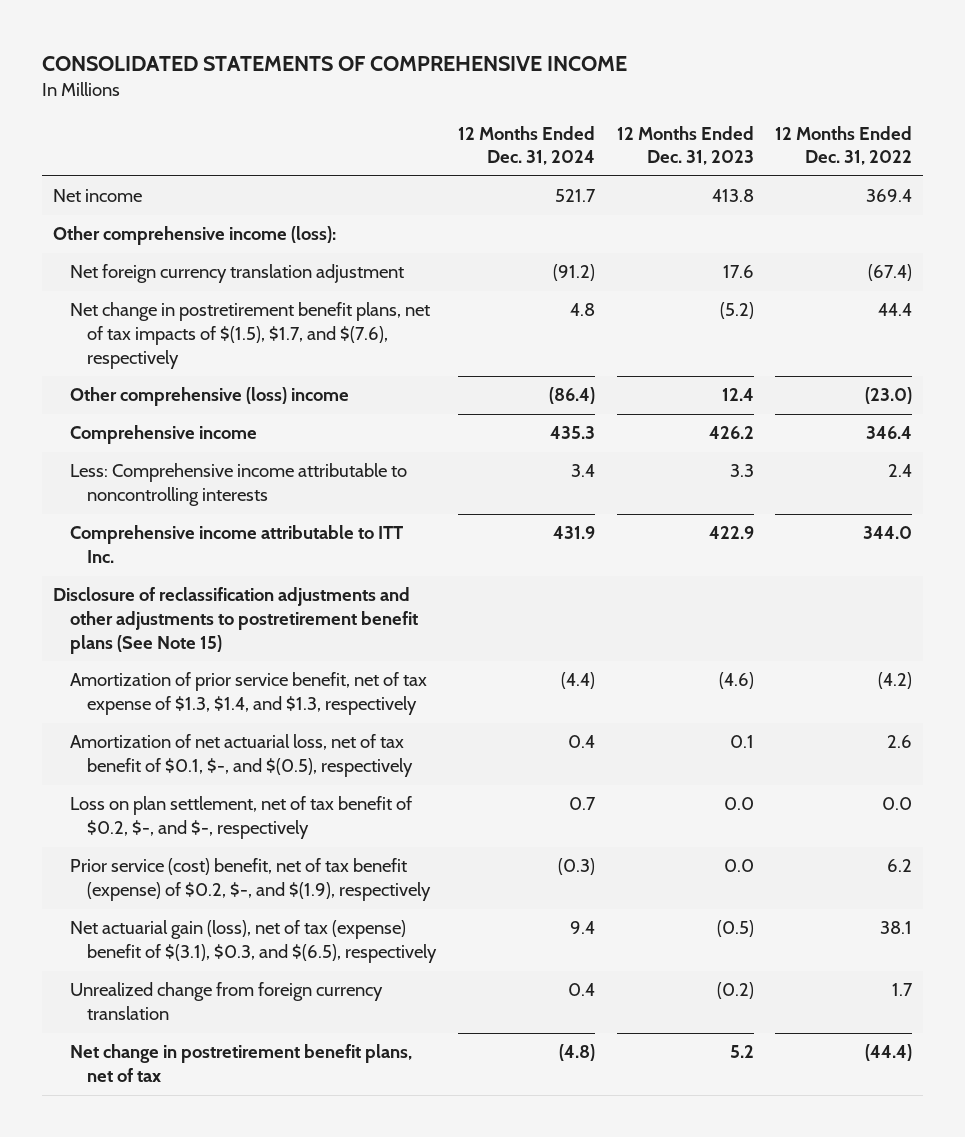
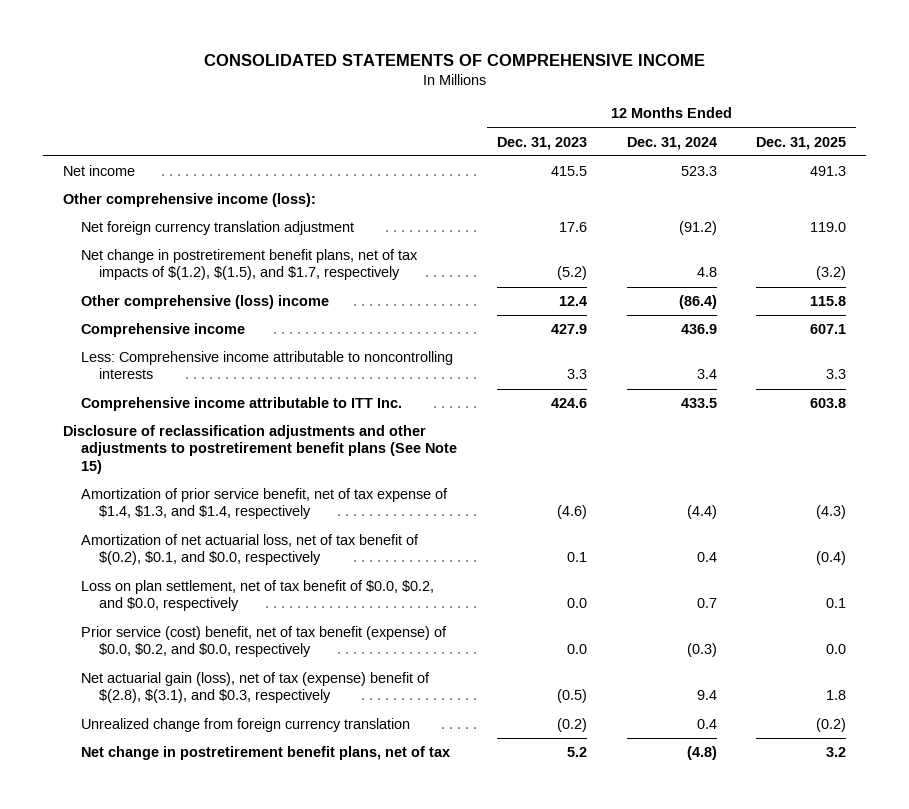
- | 12 Months Ended Dec. 31, 2024 | 12 Months Ended Dec. 31, 2023 | 12 Months Ended Dec. 31, 2022
+ | 12 Months Ended Dec. 31, 2023 | 12 Months Ended Dec. 31, 2024 | 12 Months Ended Dec. 31, 2025
- Net income | 521.7 | 413.8 | 369.4
+ Net income | 415.5 | 523.3 | 491.3
- Net change in postretirement benefit plans, net of tax impacts of $(1.5), $1.7, and $(7.6), respectively | 4.8 | (5.2) | 44.4
+ Net change in postretirement benefit plans, net of tax impacts of $(1.2), $(1.5), and $1.7, respectively | (5.2) | 4.8 | (3.2)
- Comprehensive income | 435.3 | 426.2 | 346.4
+ Comprehensive income | 427.9 | 436.9 | 607.1
- Comprehensive income attributable to ITT Inc. | 431.9 | 422.9 | 344.0
+ Comprehensive income attributable to ITT Inc. | 424.6 | 433.5 | 603.8
- Amortization of prior service benefit, net of tax expense of $1.3, $1.4, and $1.3, respectively | (4.4) | (4.6) | (4.2)
- Amortization of net actuarial loss, net of tax benefit of $0.1, $-, and $(0.5), respectively | 0.4 | 0.1 | 2.6
- Loss on plan settlement, net of tax benefit of $0.2, $-, and $-, respectively | 0.7 | 0.0 | 0.0
- Prior service (cost) benefit, net of tax benefit (expense) of $0.2, $-, and $(1.9), respectively | (0.3) | 0.0 | 6.2
- Net actuarial gain (loss), net of tax (expense) benefit of $(3.1), $0.3, and $(6.5), respectively | 9.4 | (0.5) | 38.1
+ Amortization of prior service benefit, net of tax expense of $1.4, $1.3, and $1.4, respectively | (4.6) | (4.4) | (4.3)
+ Amortization of net actuarial loss, net of tax benefit of $(0.2), $0.1, and $0.0, respectively | 0.1 | 0.4 | (0.4)
+ Loss on plan settlement, net of tax benefit of $0.0, $0.2, and $0.0, respectively | 0.0 | 0.7 | 0.1
+ Prior service (cost) benefit, net of tax benefit (expense) of $0.0, $0.2, and $0.0, respectively | 0.0 | (0.3) | 0.0
+ Net actuarial gain (loss), net of tax (expense) benefit of $(2.8), $(3.1), and $0.3, respectively | (0.5) | 9.4 | 1.8

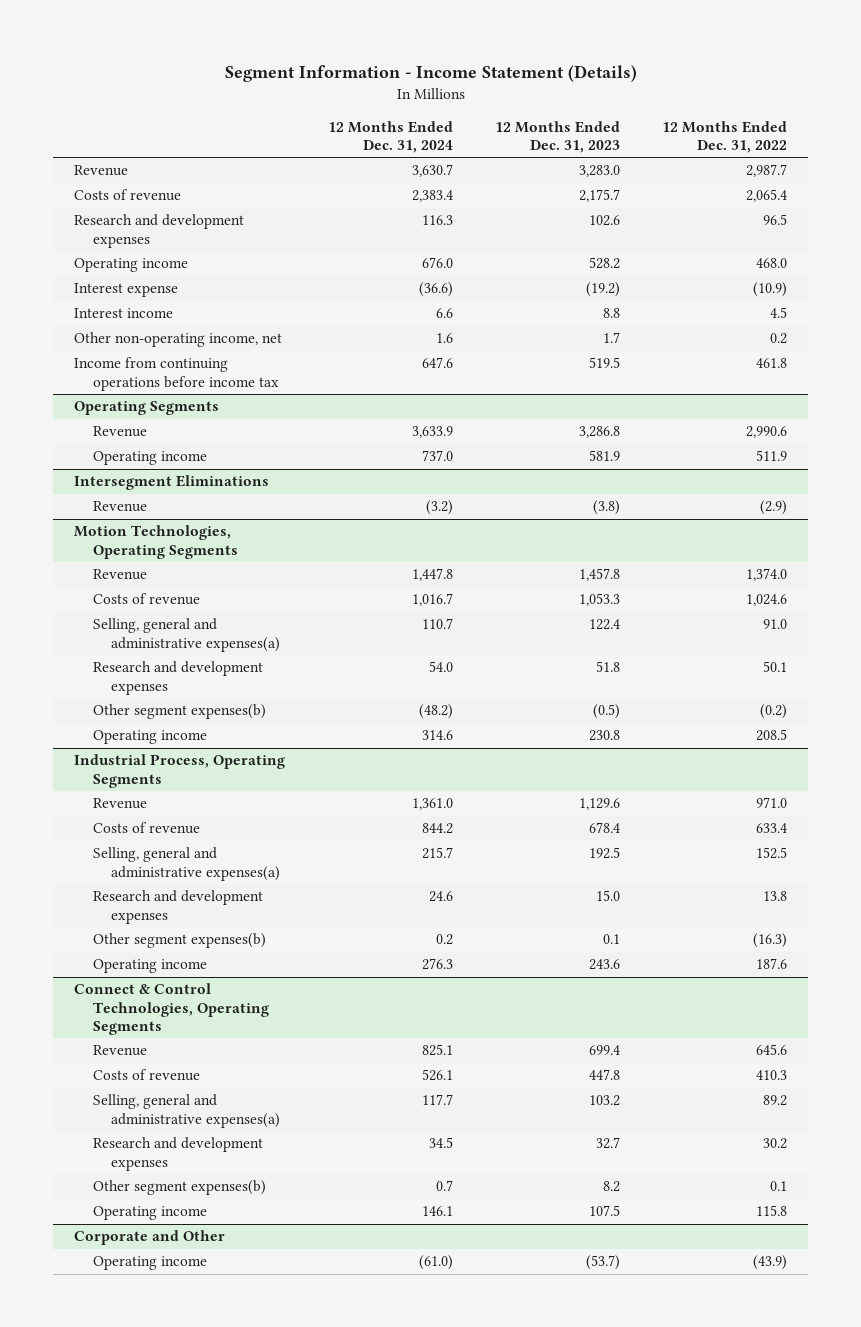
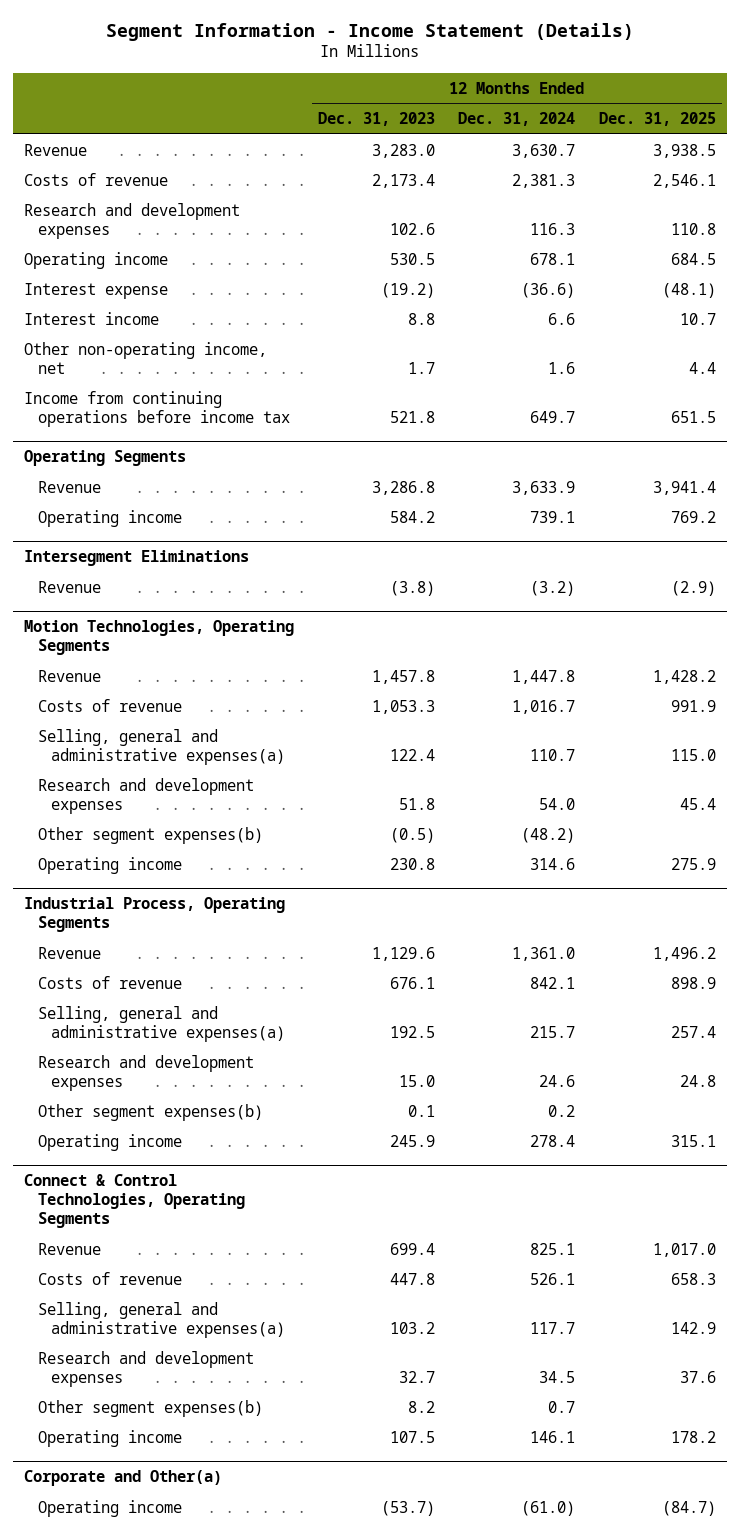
- | 12 Months Ended Dec. 31, 2024 | 12 Months Ended Dec. 31, 2023 | 12 Months Ended Dec. 31, 2022
+ | 12 Months Ended Dec. 31, 2023 | 12 Months Ended Dec. 31, 2024 | 12 Months Ended Dec. 31, 2025
- Costs of revenue | 2,383.4 | 2,175.7 | 2,065.4
+ Costs of revenue | 2,173.4 | 2,381.3 | 2,546.1
- Operating income | 676.0 | 528.2 | 468.0
+ Operating income | 530.5 | 678.1 | 684.5
- Income from continuing operations before income tax | 647.6 | 519.5 | 461.8
+ Income from continuing operations before income tax | 521.8 | 649.7 | 651.5
@ Operating Segments
- Operating income | 737.0 | 581.9 | 511.9
+ Operating income | 584.2 | 739.1 | 769.2
@ Industrial Process, Operating Segments
- Costs of revenue | 844.2 | 678.4 | 633.4
+ Costs of revenue | 676.1 | 842.1 | 898.9
- Operating income | 276.3 | 243.6 | 187.6
+ Operating income | 245.9 | 278.4 | 315.1
- Corporate and Other
+ Corporate and Other(a)

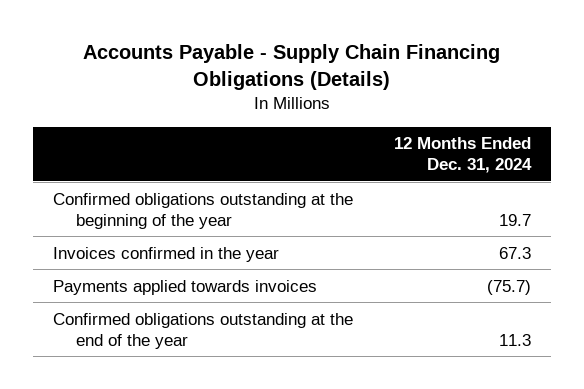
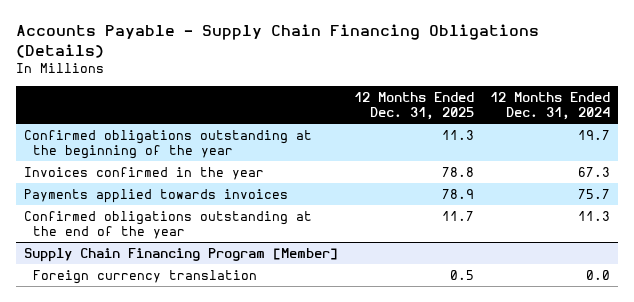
- | 12 Months Ended Dec. 31, 2024
+ | 12 Months Ended Dec. 31, 2025 | 12 Months Ended Dec. 31, 2024
- Payments applied towards invoices | (75.7)
+ Payments applied towards invoices | 78.9 | 75.7
+ Supply Chain Financing Program [Member]
+ Foreign currency translation | 0.5 | 0.0

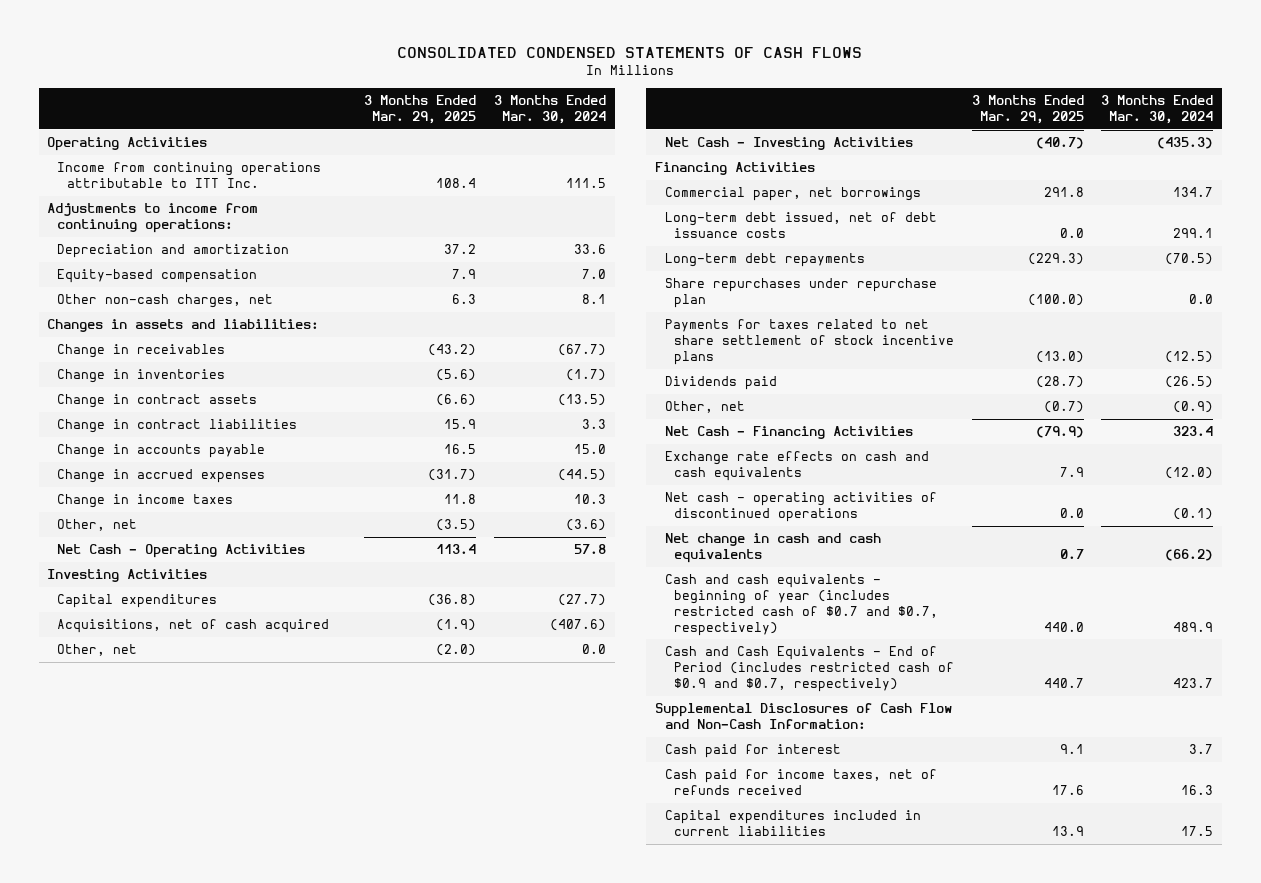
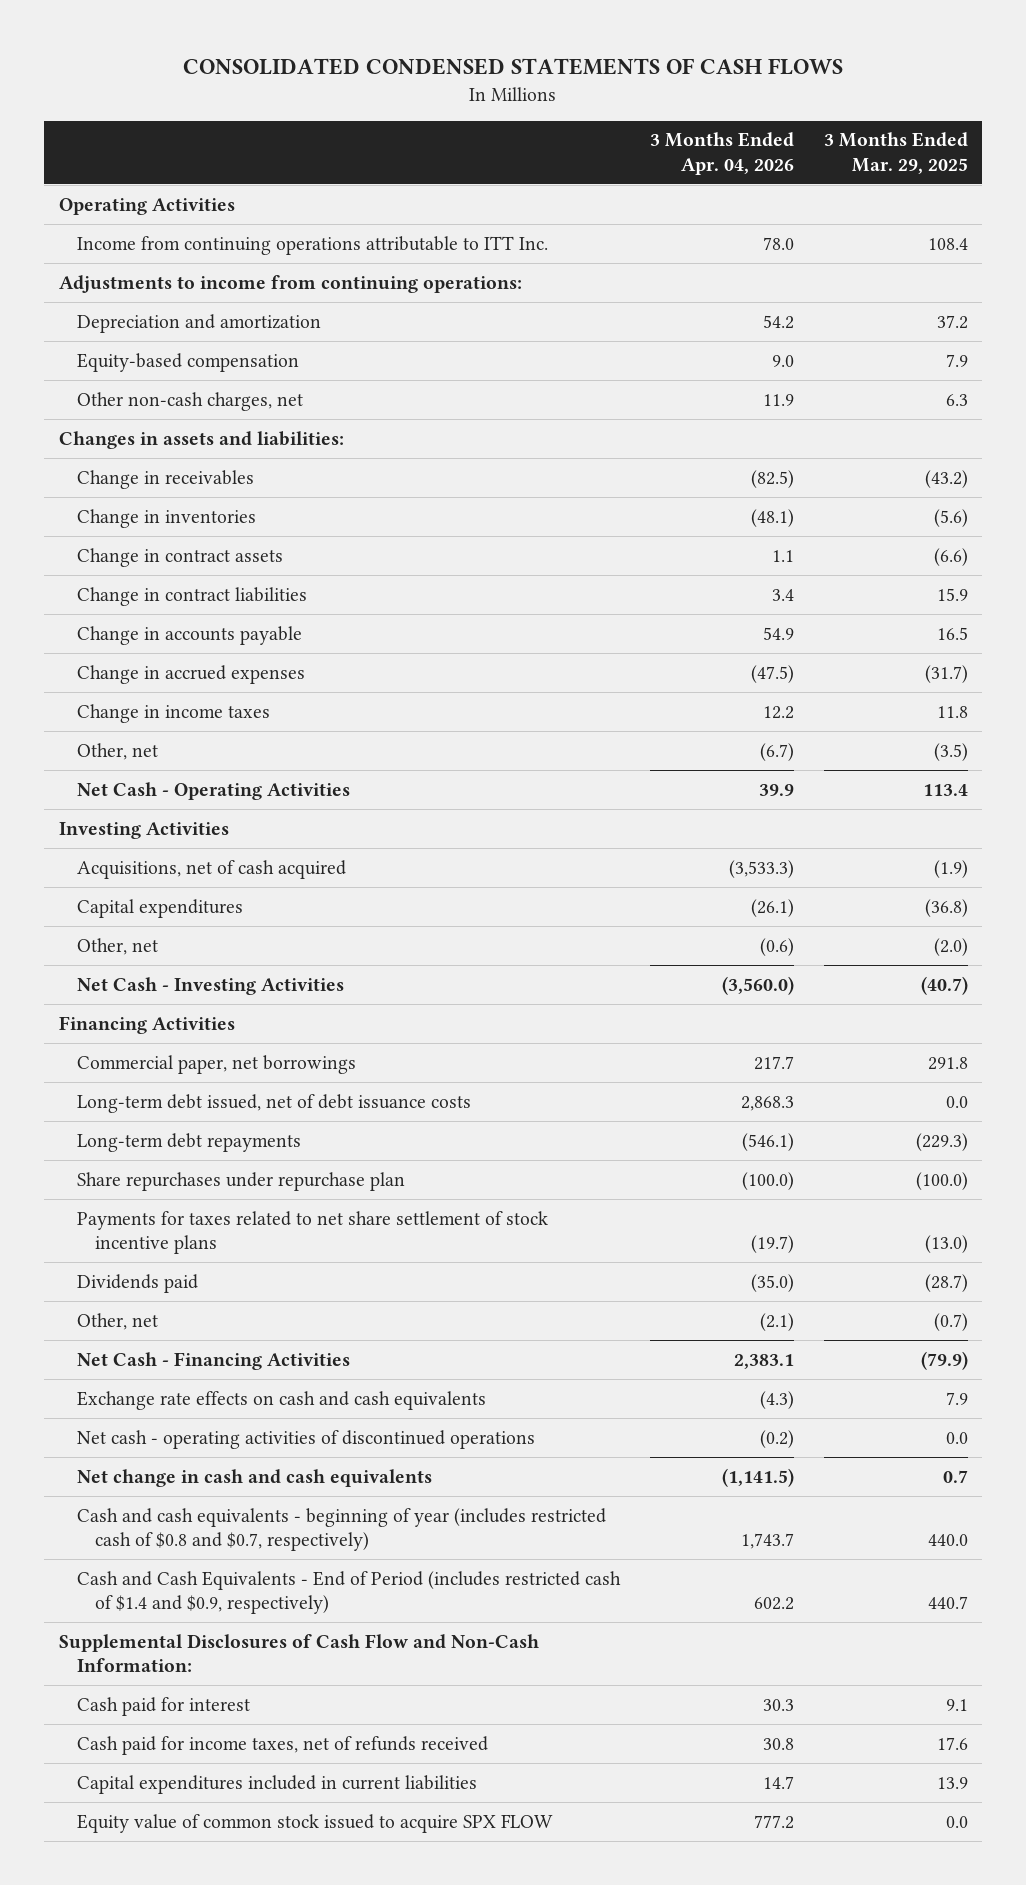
- | 3 Months Ended Mar. 29, 2025 | 3 Months Ended Mar. 30, 2024
+ | 3 Months Ended Apr. 04, 2026 | 3 Months Ended Mar. 29, 2025
moved down: Capital expenditures | (26.1) | (36.8)
- Cash and cash equivalents - beginning of year (includes restricted cash of $0.7 and $0.7, respectively) | 440.0 | 489.9
- Cash and Cash Equivalents - End of Period (includes restricted cash of $0.9 and $0.7, respectively) | 440.7 | 423.7
+ Cash and cash equivalents - beginning of year (includes restricted cash of $0.8 and $0.7, respectively) | 1,743.7 | 440.0
+ Cash and Cash Equivalents - End of Period (includes restricted cash of $1.4 and $0.9, respectively) | 602.2 | 440.7
+ Equity value of common stock issued to acquire SPX FLOW | 777.2 | 0.0

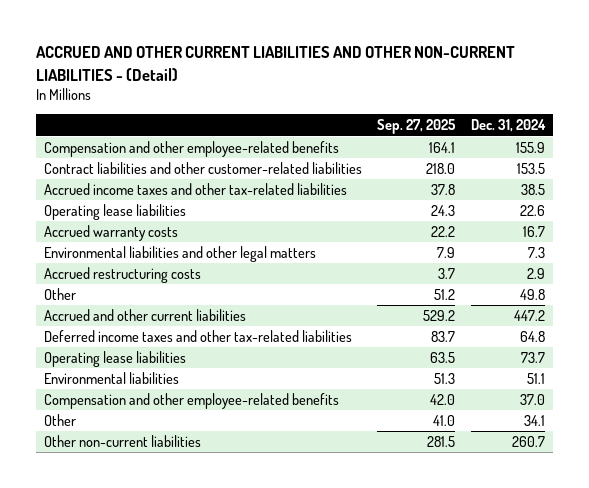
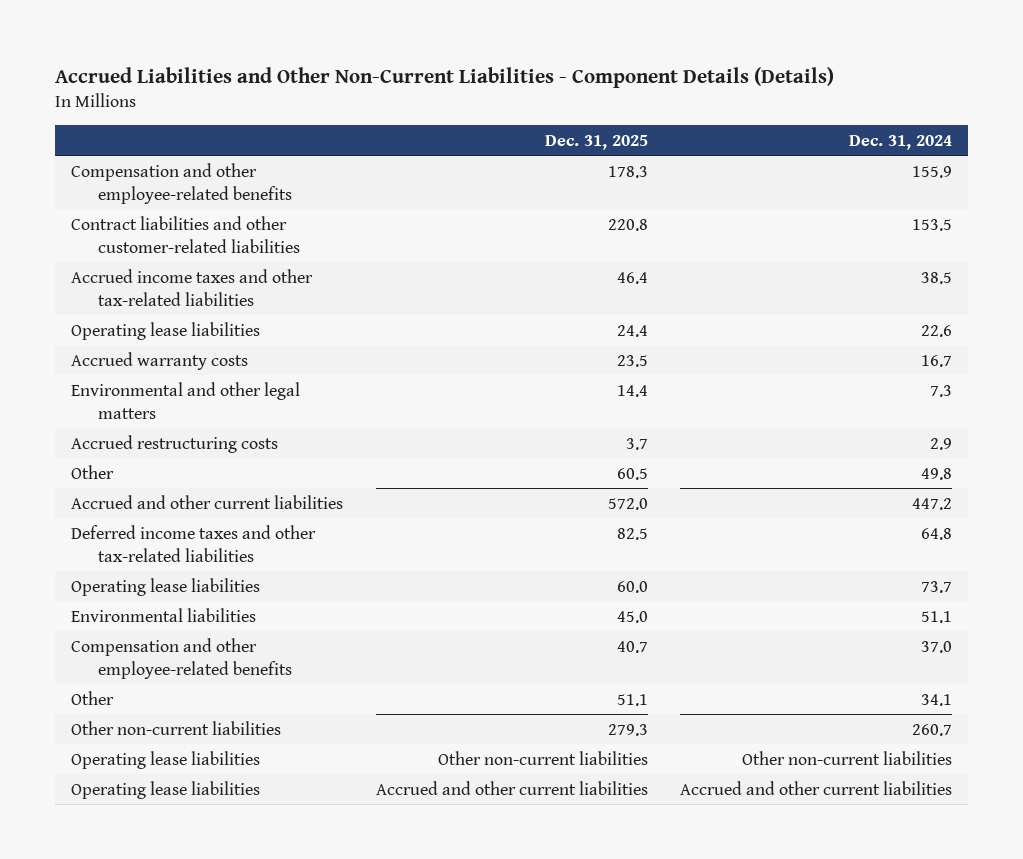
- ACCRUED AND OTHER CURRENT LIABILITIES AND OTHER NON-CURRENT LIABILITIES - (Detail)
+ Accrued Liabilities and Other Non-Current Liabilities - Component Details (Details)
- | Sep. 27, 2025 | Dec. 31, 2024
+ | Dec. 31, 2025 | Dec. 31, 2024
- Environmental liabilities and other legal matters | 7.9 | 7.3
+ Environmental and other legal matters | 14.4 | 7.3
+ Operating lease liabilities | Other non-current liabilities | Other non-current liabilities
+ Operating lease liabilities | Accrued and other current liabilities | Accrued and other current liabilities

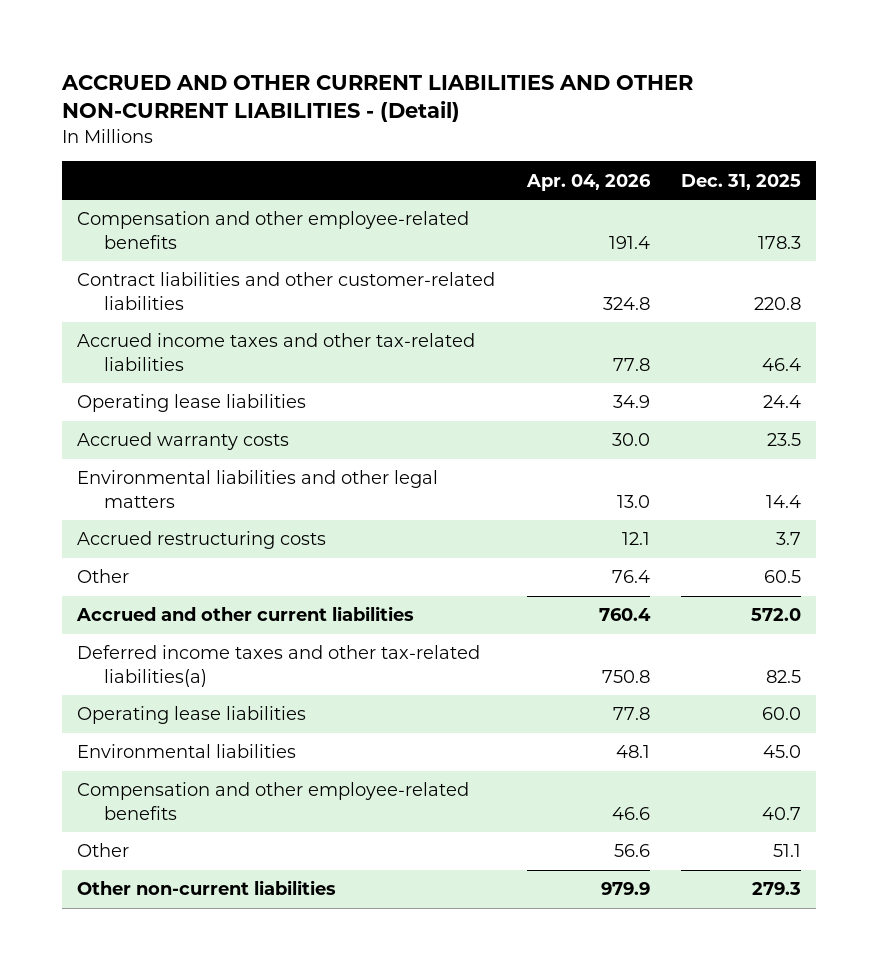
- Accrued Liabilities and Other Non-Current Liabilities - Component Details (Details)
+ ACCRUED AND OTHER CURRENT LIABILITIES AND OTHER NON-CURRENT LIABILITIES - (Detail)
- | Dec. 31, 2025 | Dec. 31, 2024
+ | Apr. 04, 2026 | Dec. 31, 2025
- Environmental and other legal matters | 14.4 | 7.3
+ Environmental liabilities and other legal matters | 13.0 | 14.4
- Deferred income taxes and other tax-related liabilities | 82.5 | 64.8
+ Deferred income taxes and other tax-related liabilities(a) | 750.8 | 82.5
- Operating lease liabilities | Other non-current liabilities | Other non-current liabilities
- Operating lease liabilities | Accrued and other current liabilities | Accrued and other current liabilities

